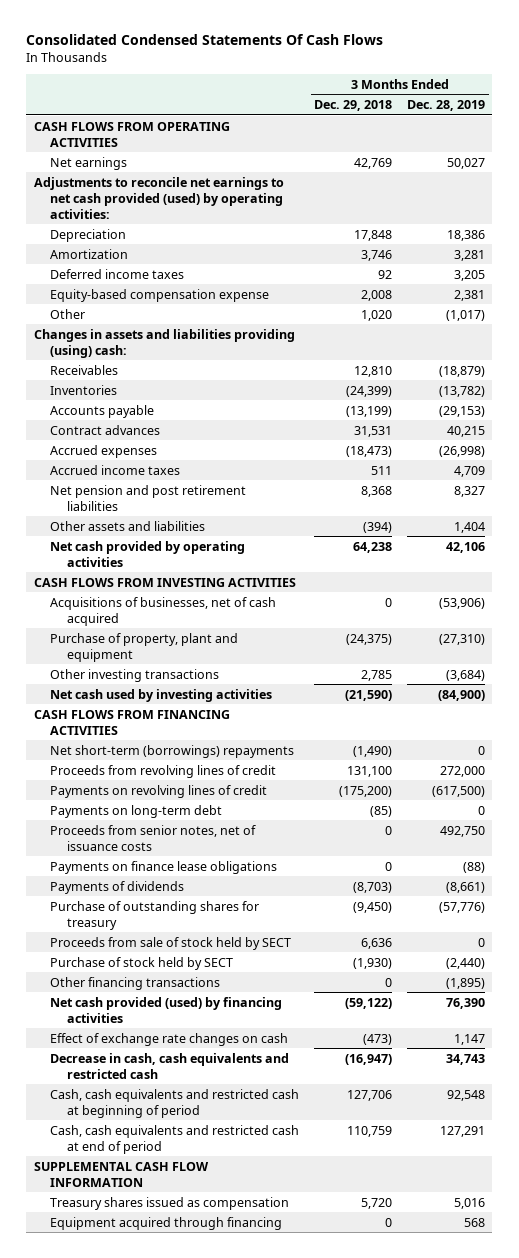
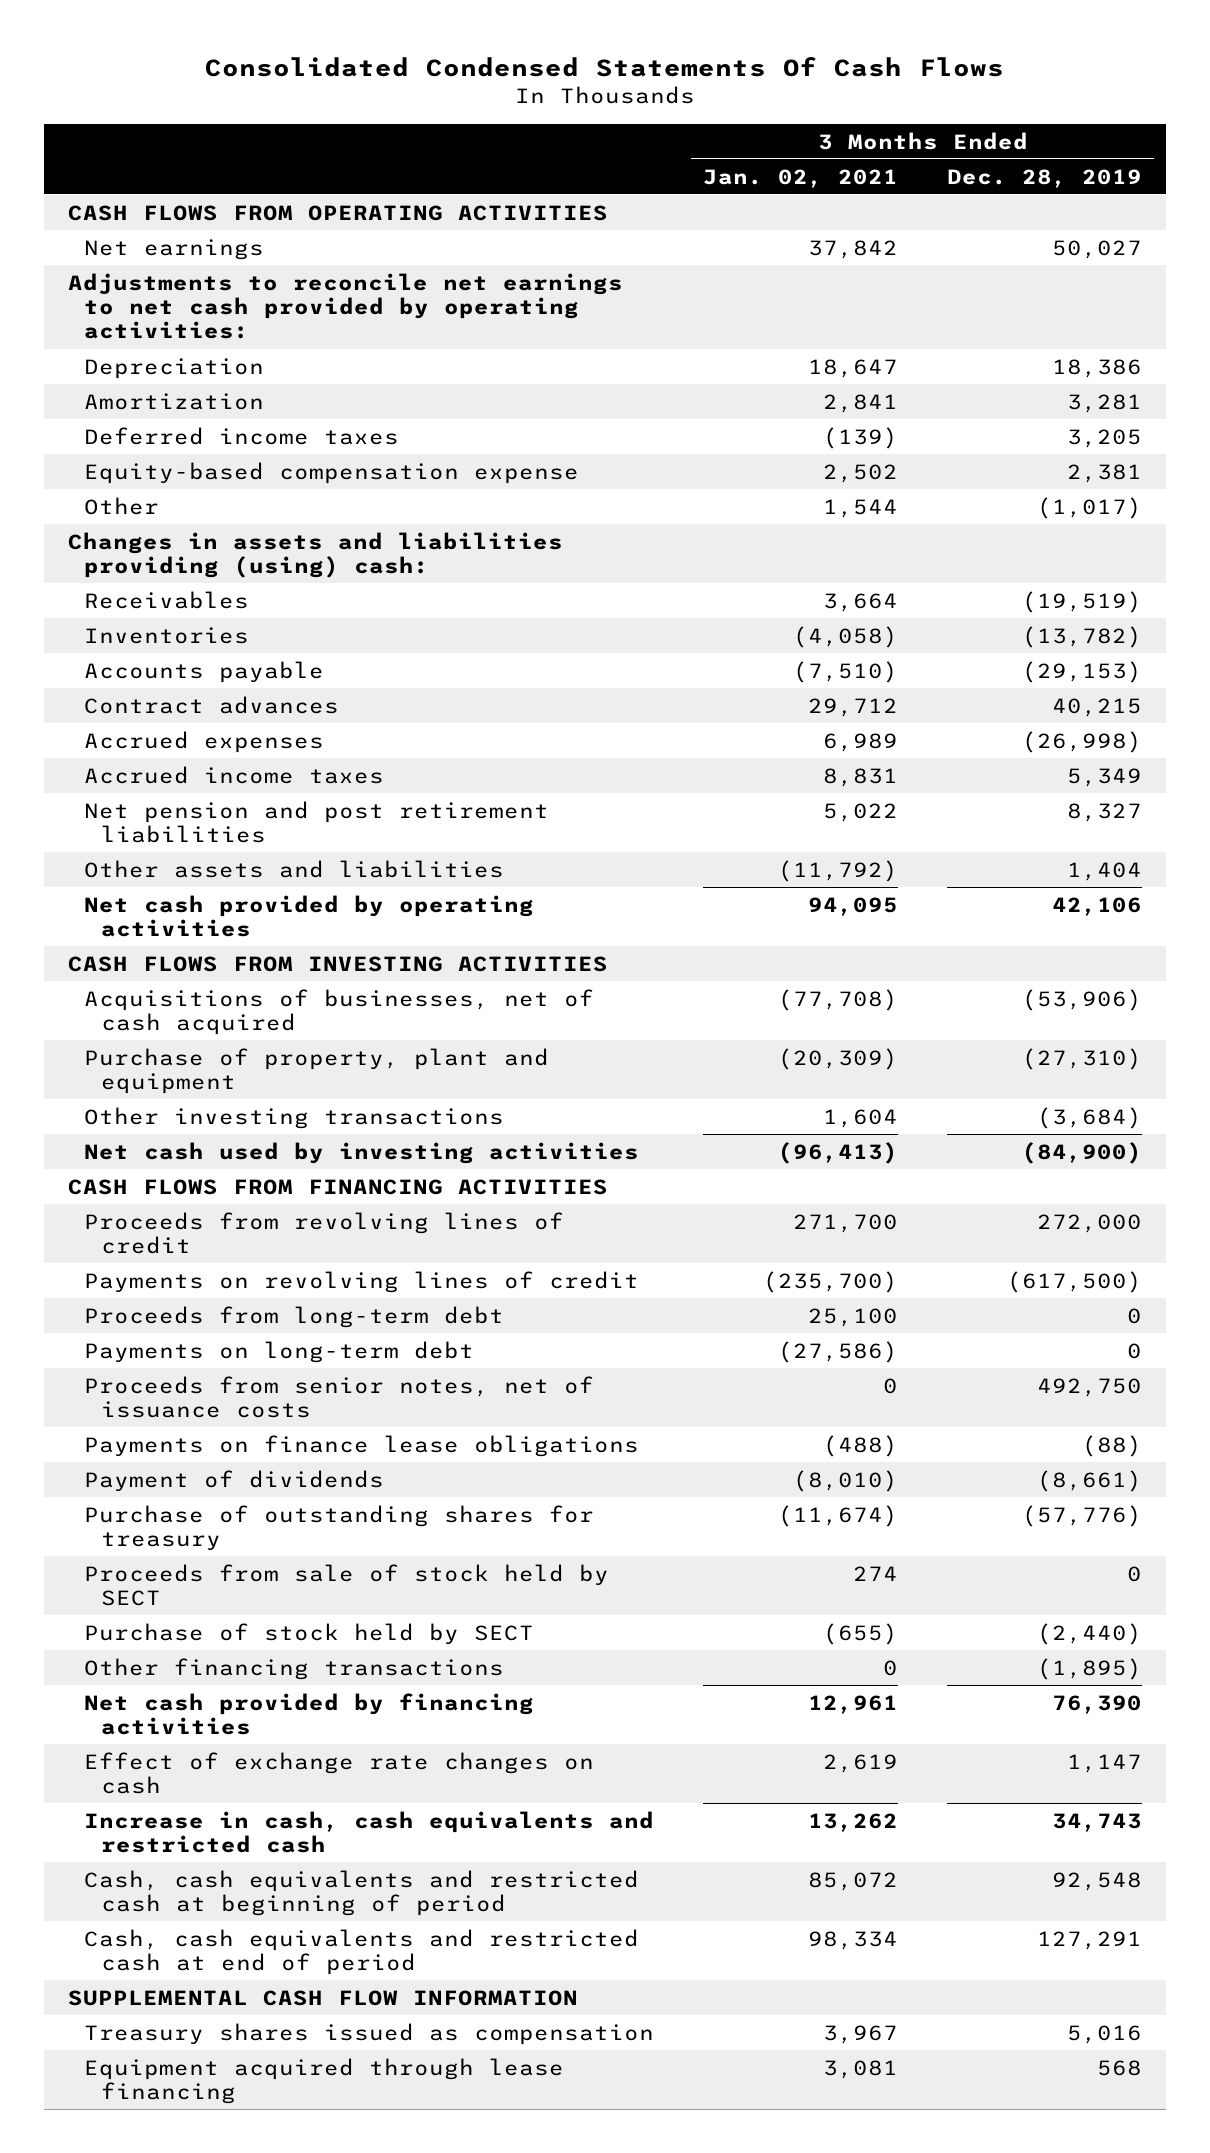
- | 3 Months Ended Dec. 29, 2018 | 3 Months Ended Dec. 28, 2019
+ | 3 Months Ended Jan. 02, 2021 | 3 Months Ended Dec. 28, 2019
- Adjustments to reconcile net earnings to net cash provided (used) by operating activities:
+ Adjustments to reconcile net earnings to net cash provided by operating activities:
- Receivables | 12,810 | (18,879)
+ Receivables | 3,664 | (19,519)
- Accrued income taxes | 511 | 4,709
+ Accrued income taxes | 8,831 | 5,349
- Net short-term (borrowings) repayments | (1,490) | 0
+ Proceeds from long-term debt | 25,100 | 0
- Payments of dividends | (8,703) | (8,661)
+ Payment of dividends | (8,010) | (8,661)
- Net cash provided (used) by financing activities | (59,122) | 76,390
+ Net cash provided by financing activities | 12,961 | 76,390
- Decrease in cash, cash equivalents and restricted cash | (16,947) | 34,743
+ Increase in cash, cash equivalents and restricted cash | 13,262 | 34,743
- Equipment acquired through financing | 0 | 568
+ Equipment acquired through lease financing | 3,081 | 568

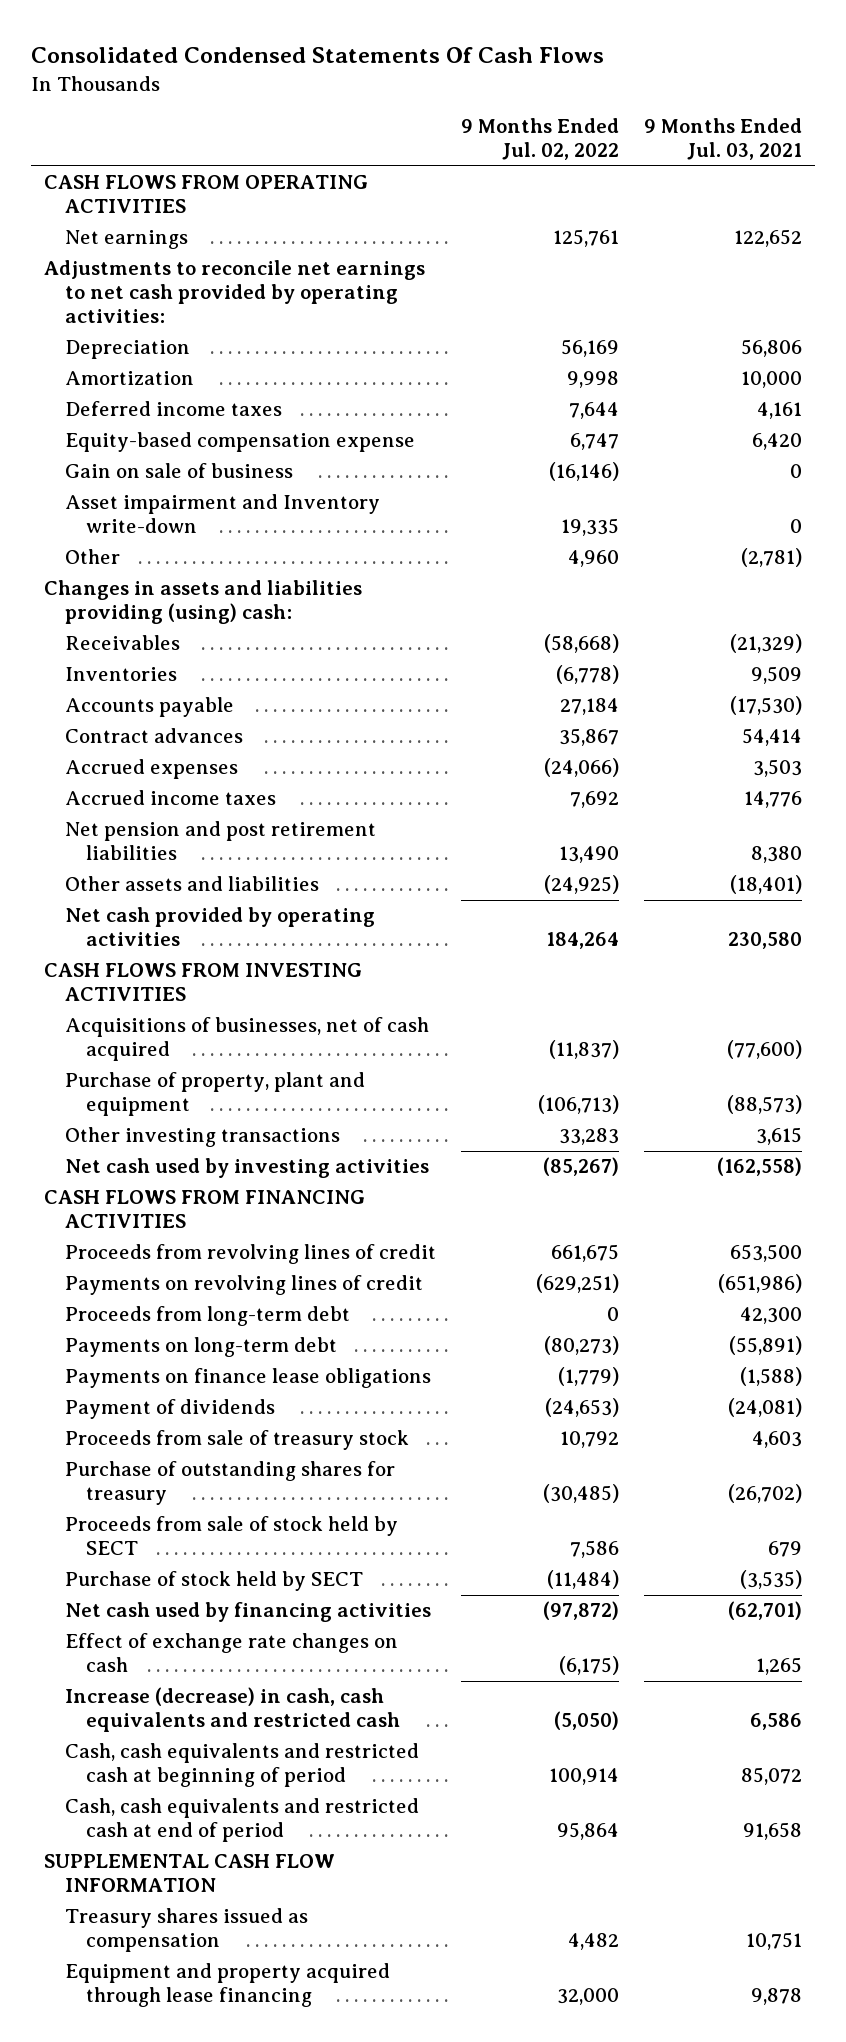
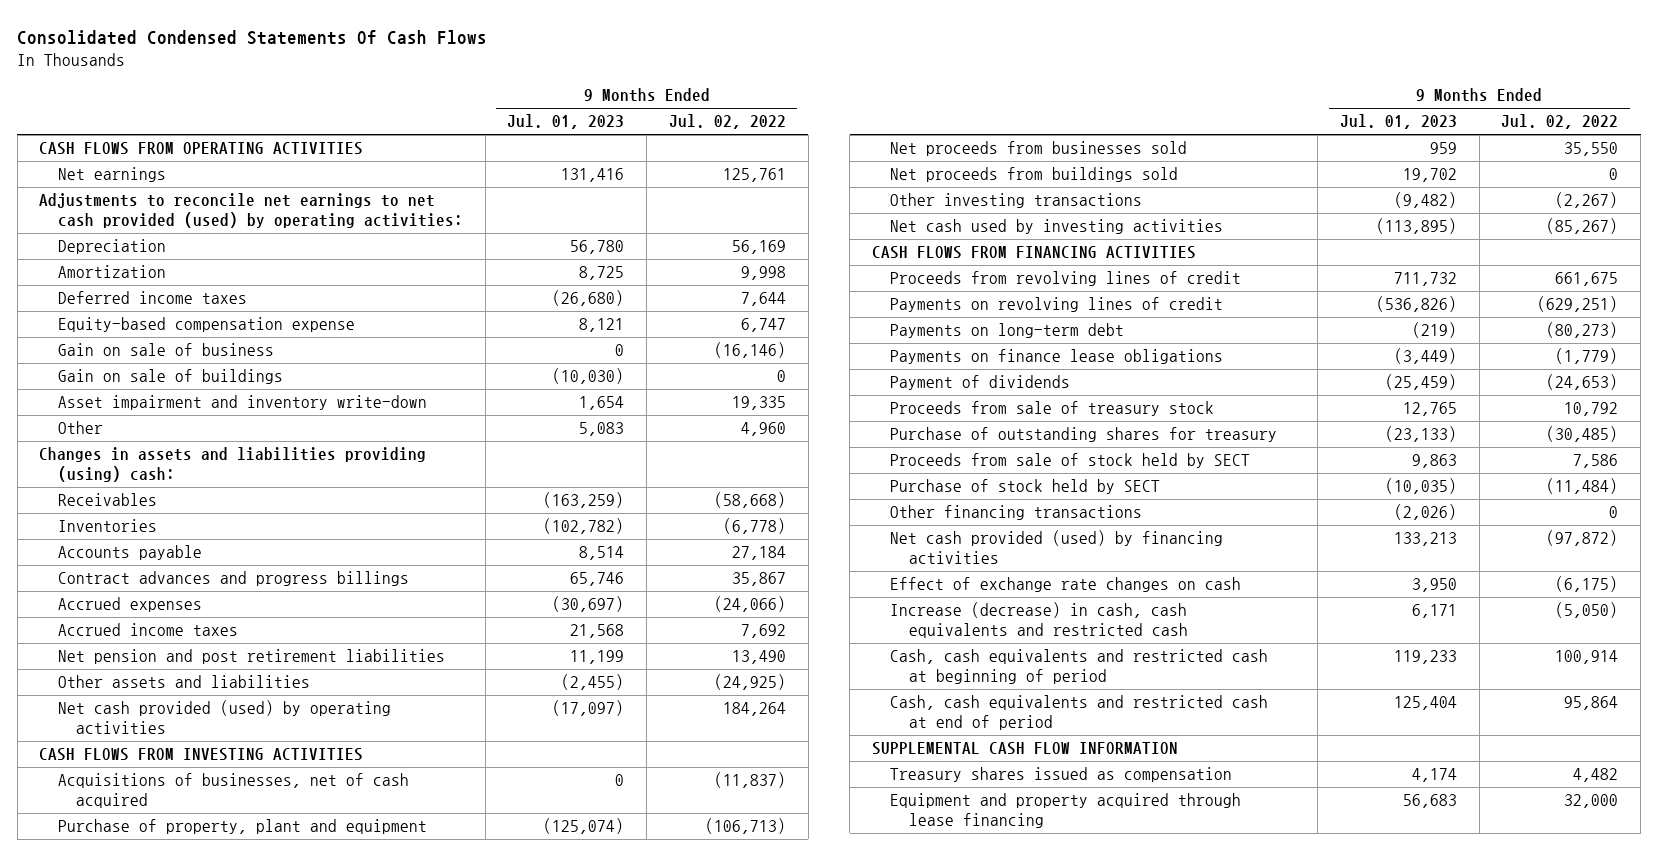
- | 9 Months Ended Jul. 02, 2022 | 9 Months Ended Jul. 03, 2021
+ | 9 Months Ended Jul. 01, 2023 | 9 Months Ended Jul. 02, 2022
- Adjustments to reconcile net earnings to net cash provided by operating activities:
+ Adjustments to reconcile net earnings to net cash provided (used) by operating activities:
- Asset impairment and Inventory write-down | 19,335 | 0
+ Gain on sale of buildings | (10,030) | 0
+ Asset impairment and inventory write-down | 1,654 | 19,335
- Contract advances | 35,867 | 54,414
+ Contract advances and progress billings | 65,746 | 35,867
- Net cash provided by operating activities | 184,264 | 230,580
+ Net cash provided (used) by operating activities | (17,097) | 184,264
- Other investing transactions | 33,283 | 3,615
+ Net proceeds from businesses sold | 959 | 35,550
+ Net proceeds from buildings sold | 19,702 | 0
+ Other investing transactions | (9,482) | (2,267)
- Proceeds from long-term debt | 0 | 42,300
- Net cash used by financing activities | (97,872) | (62,701)
+ Other financing transactions | (2,026) | 0
+ Net cash provided (used) by financing activities | 133,213 | (97,872)

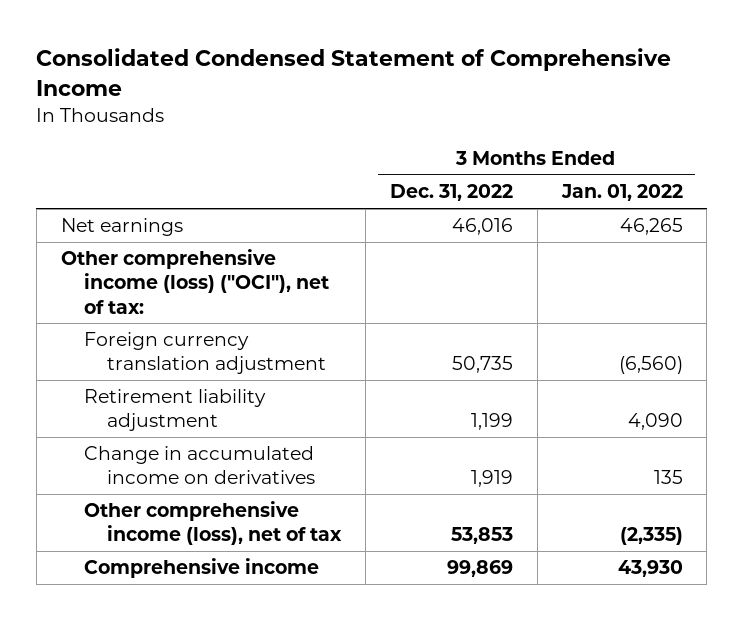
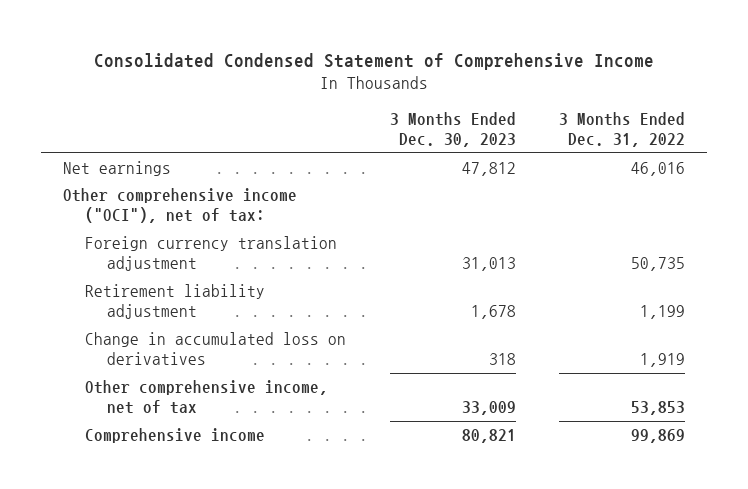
- | 3 Months Ended Dec. 31, 2022 | 3 Months Ended Jan. 01, 2022
+ | 3 Months Ended Dec. 30, 2023 | 3 Months Ended Dec. 31, 2022
- Other comprehensive income (loss) ("OCI"), net of tax:
+ Other comprehensive income ("OCI"), net of tax:
- Change in accumulated income on derivatives | 1,919 | 135
- Other comprehensive income (loss), net of tax | 53,853 | (2,335)
+ Change in accumulated loss on derivatives | 318 | 1,919
+ Other comprehensive income, net of tax | 33,009 | 53,853

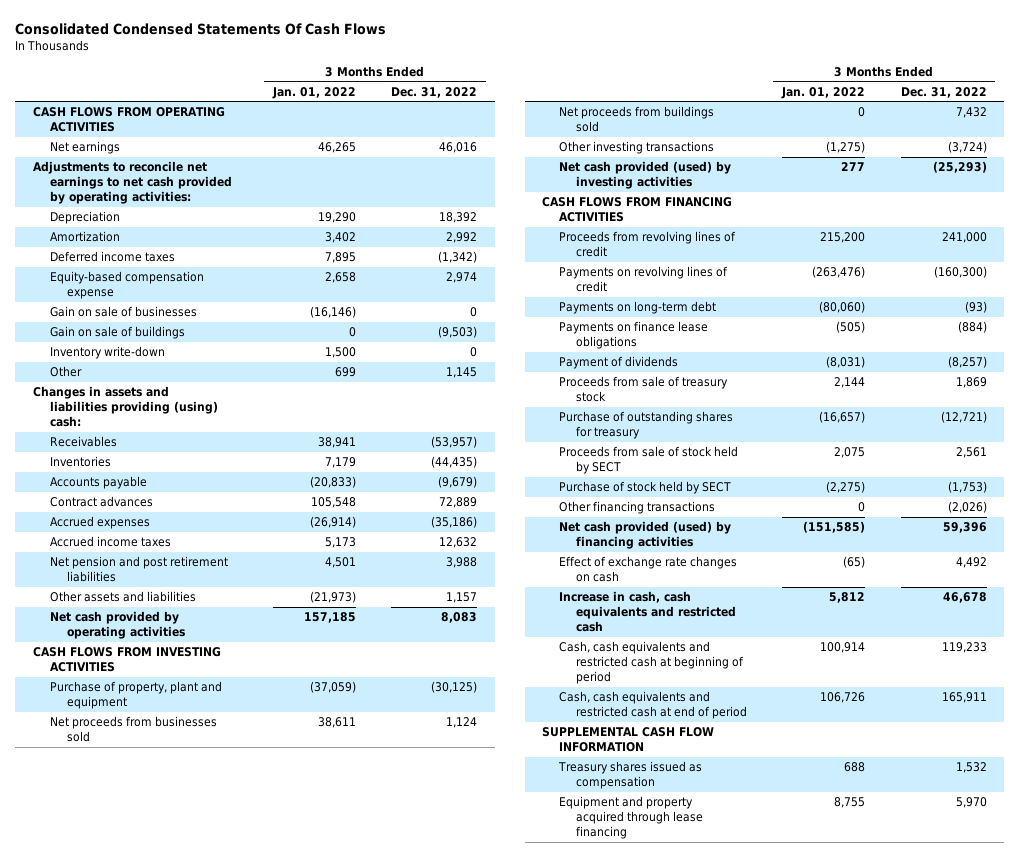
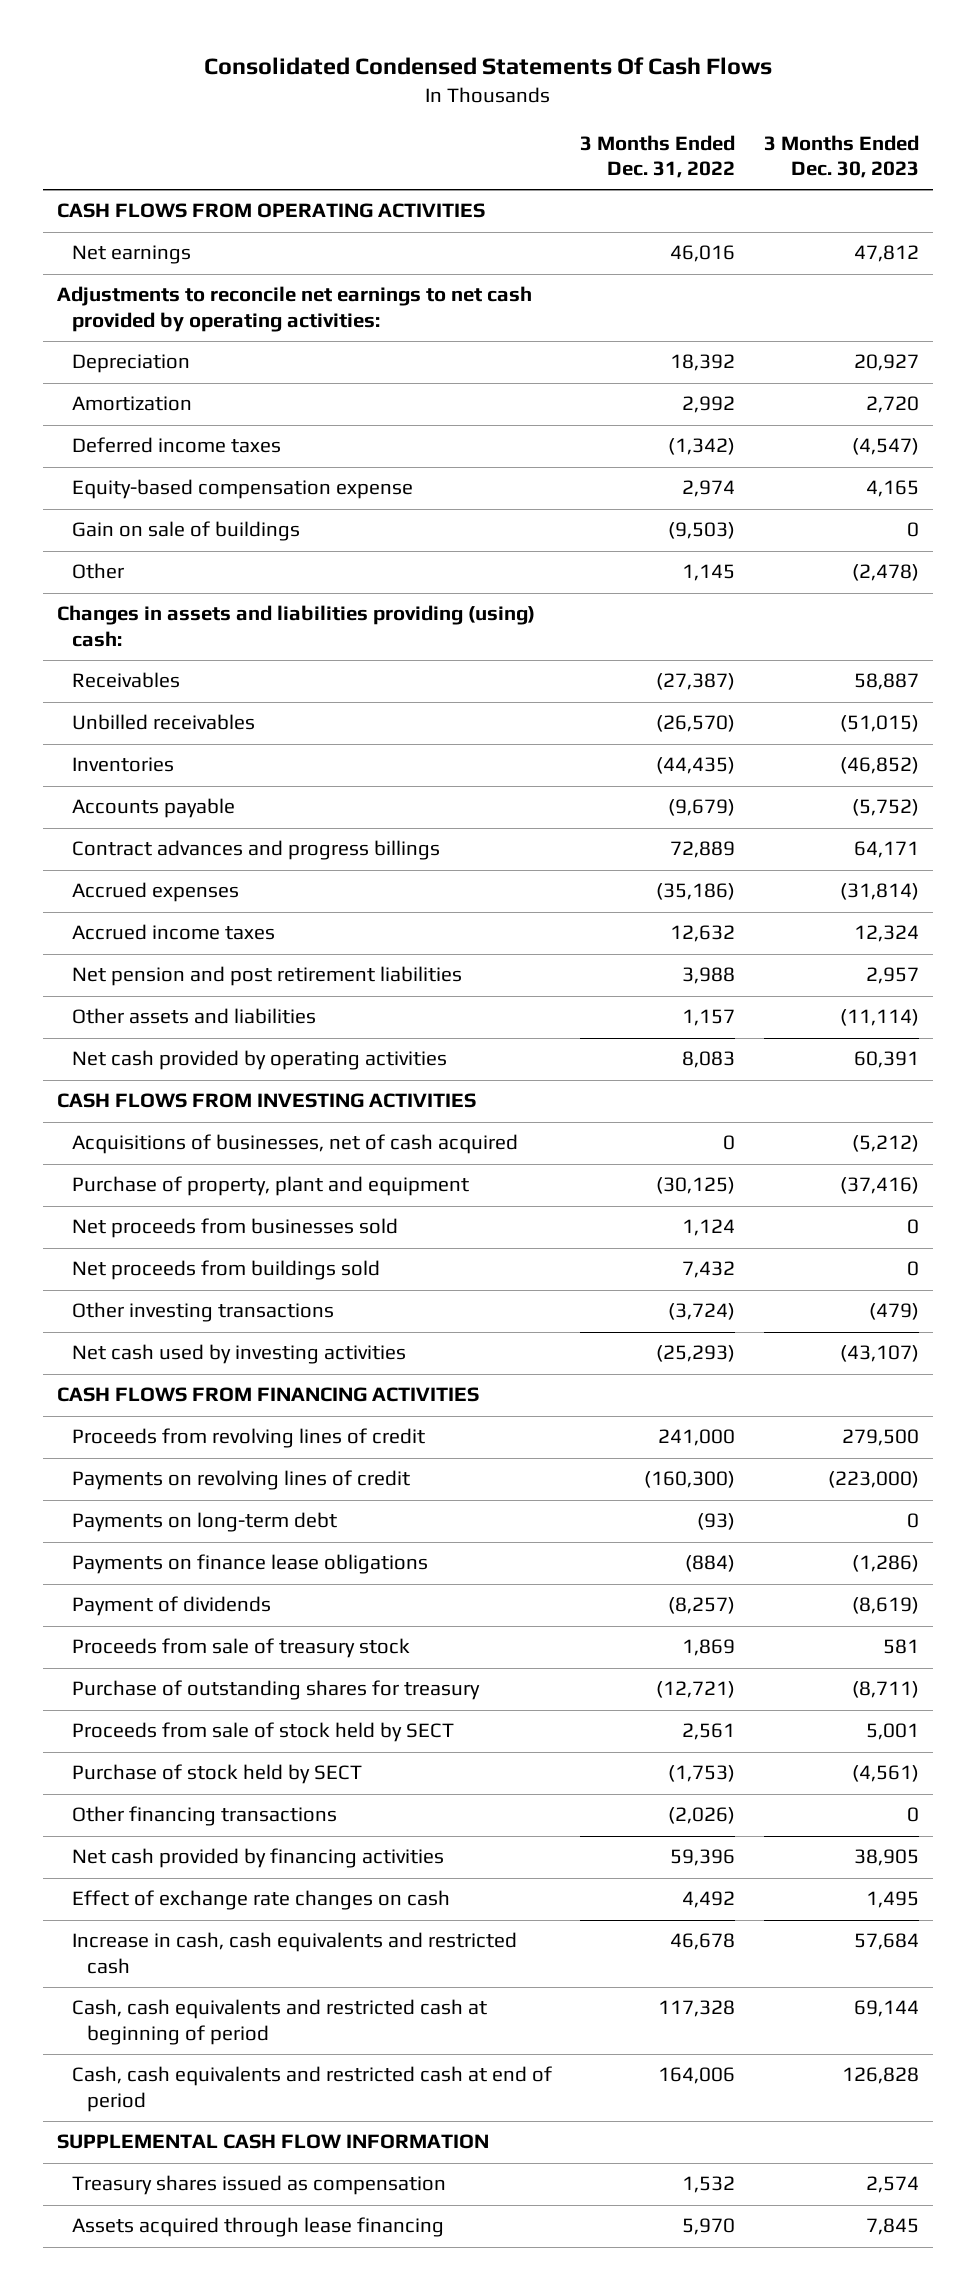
- | 3 Months Ended Jan. 01, 2022 | 3 Months Ended Dec. 31, 2022
+ | 3 Months Ended Dec. 31, 2022 | 3 Months Ended Dec. 30, 2023
- Gain on sale of businesses | (16,146) | 0
- Inventory write-down | 1,500 | 0
- Receivables | 38,941 | (53,957)
+ Receivables | (27,387) | 58,887
+ Unbilled receivables | (26,570) | (51,015)
- Contract advances | 105,548 | 72,889
+ Contract advances and progress billings | 72,889 | 64,171
+ Acquisitions of businesses, net of cash acquired | 0 | (5,212)
- Net cash provided (used) by investing activities | 277 | (25,293)
+ Net cash used by investing activities | (25,293) | (43,107)
- Net cash provided (used) by financing activities | (151,585) | 59,396
+ Net cash provided by financing activities | 59,396 | 38,905
- Cash, cash equivalents and restricted cash at beginning of period | 100,914 | 119,233
- Cash, cash equivalents and restricted cash at end of period | 106,726 | 165,911
+ Cash, cash equivalents and restricted cash at beginning of period | 117,328 | 69,144
+ Cash, cash equivalents and restricted cash at end of period | 164,006 | 126,828
- Equipment and property acquired through lease financing | 8,755 | 5,970
+ Assets acquired through lease financing | 5,970 | 7,845

